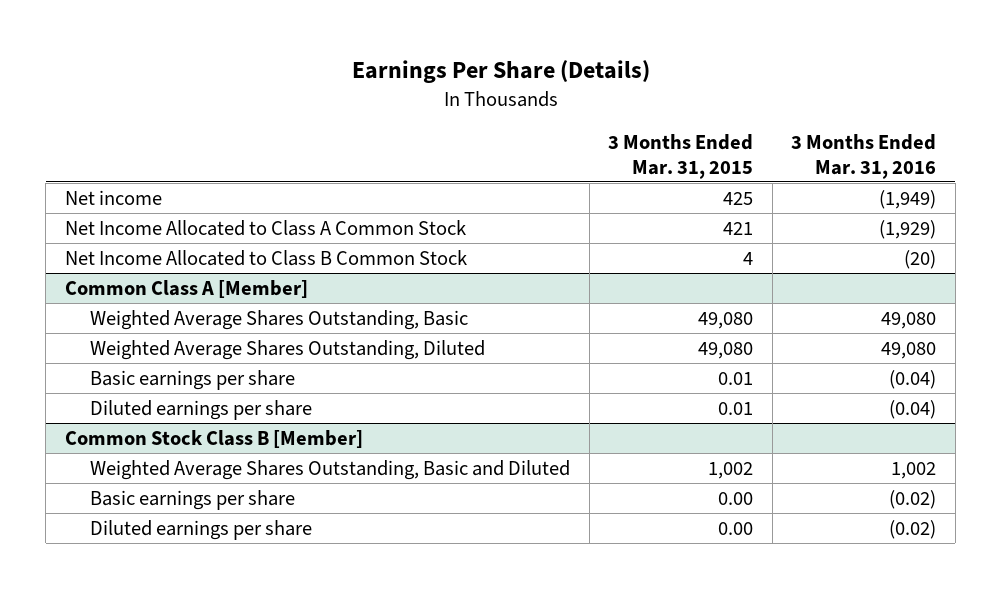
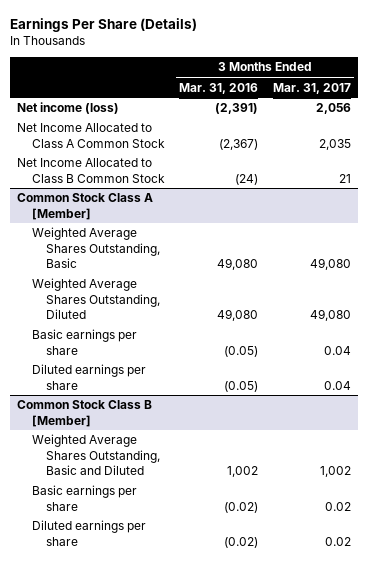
- | 3 Months Ended Mar. 31, 2015 | 3 Months Ended Mar. 31, 2016
+ | 3 Months Ended Mar. 31, 2016 | 3 Months Ended Mar. 31, 2017
- Net income | 425 | (1,949)
- Net Income Allocated to Class A Common Stock | 421 | (1,929)
- Net Income Allocated to Class B Common Stock | 4 | (20)
- Common Class A [Member]
+ Net income (loss) | (2,391) | 2,056
+ Net Income Allocated to Class A Common Stock | (2,367) | 2,035
+ Net Income Allocated to Class B Common Stock | (24) | 21
+ Common Stock Class A [Member]
- Basic earnings per share | 0.01 | (0.04)
- Diluted earnings per share | 0.01 | (0.04)
+ Basic earnings per share | (0.05) | 0.04
+ Diluted earnings per share | (0.05) | 0.04

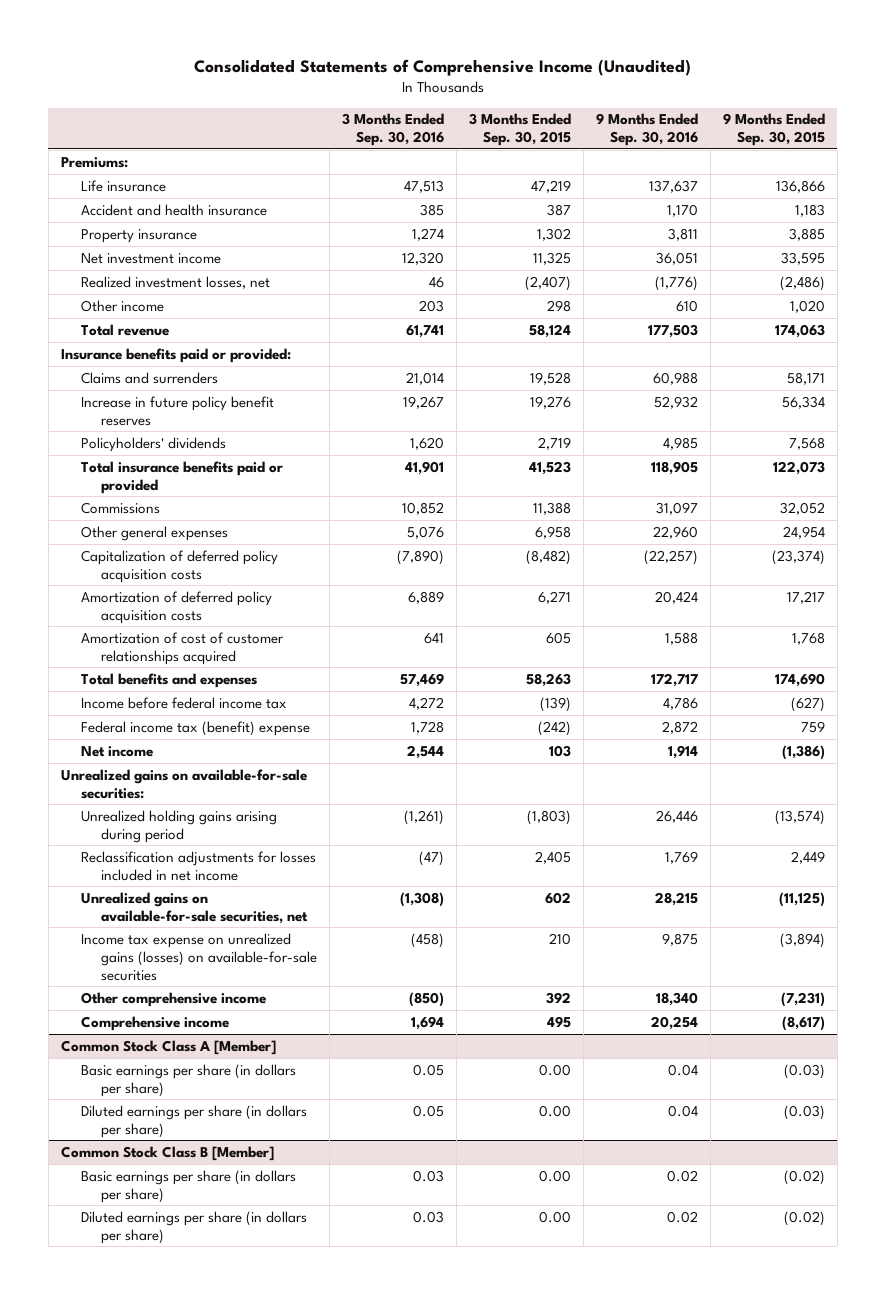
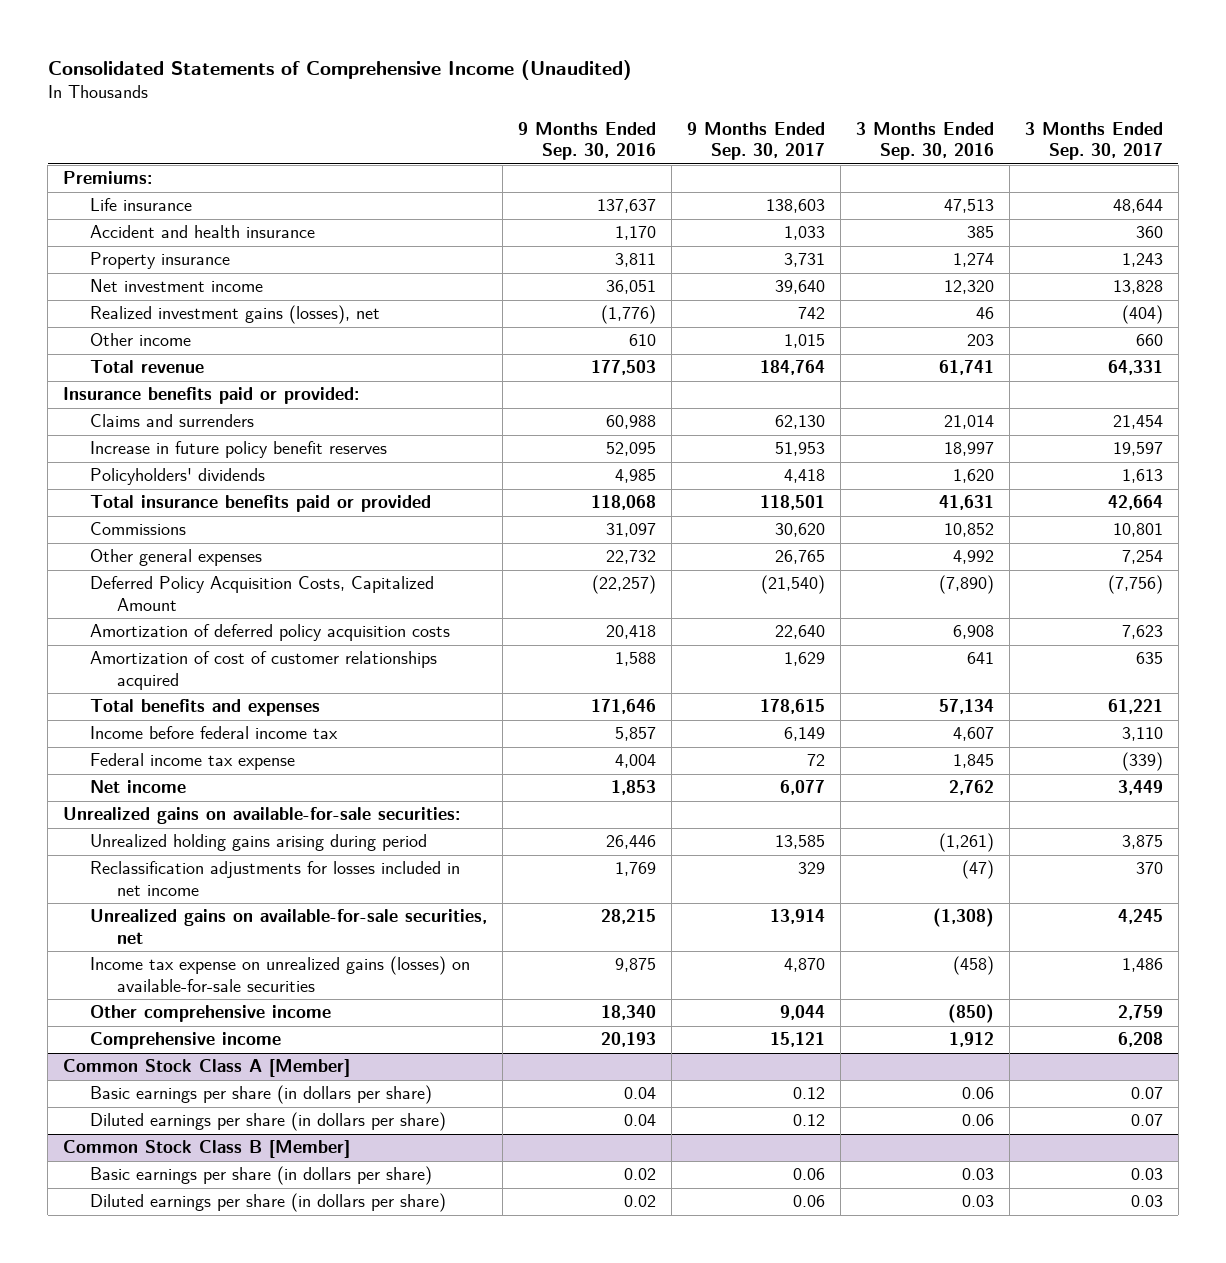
- | 3 Months Ended Sep. 30, 2016 | 3 Months Ended Sep. 30, 2015 | 9 Months Ended Sep. 30, 2016 | 9 Months Ended Sep. 30, 2015
+ | 9 Months Ended Sep. 30, 2016 | 9 Months Ended Sep. 30, 2017 | 3 Months Ended Sep. 30, 2016 | 3 Months Ended Sep. 30, 2017
- Realized investment losses, net | 46 | (2,407) | (1,776) | (2,486)
+ Realized investment gains (losses), net | (1,776) | 742 | 46 | (404)
- Increase in future policy benefit reserves | 19,267 | 19,276 | 52,932 | 56,334
+ Increase in future policy benefit reserves | 52,095 | 51,953 | 18,997 | 19,597
- Total insurance benefits paid or provided | 41,901 | 41,523 | 118,905 | 122,073
+ Total insurance benefits paid or provided | 118,068 | 118,501 | 41,631 | 42,664
- Other general expenses | 5,076 | 6,958 | 22,960 | 24,954
- Capitalization of deferred policy acquisition costs | (7,890) | (8,482) | (22,257) | (23,374)
- Amortization of deferred policy acquisition costs | 6,889 | 6,271 | 20,424 | 17,217
+ Other general expenses | 22,732 | 26,765 | 4,992 | 7,254
+ Deferred Policy Acquisition Costs, Capitalized Amount | (22,257) | (21,540) | (7,890) | (7,756)
+ Amortization of deferred policy acquisition costs | 20,418 | 22,640 | 6,908 | 7,623
- Total benefits and expenses | 57,469 | 58,263 | 172,717 | 174,690
- Income before federal income tax | 4,272 | (139) | 4,786 | (627)
- Federal income tax (benefit) expense | 1,728 | (242) | 2,872 | 759
- Net income | 2,544 | 103 | 1,914 | (1,386)
+ Total benefits and expenses | 171,646 | 178,615 | 57,134 | 61,221
+ Income before federal income tax | 5,857 | 6,149 | 4,607 | 3,110
+ Federal income tax expense | 4,004 | 72 | 1,845 | (339)
+ Net income | 1,853 | 6,077 | 2,762 | 3,449
- Comprehensive income | 1,694 | 495 | 20,254 | (8,617)
+ Comprehensive income | 20,193 | 15,121 | 1,912 | 6,208
@ Common Stock Class A [Member]
- Basic earnings per share (in dollars per share) | 0.05 | 0.00 | 0.04 | (0.03)
- Diluted earnings per share (in dollars per share) | 0.05 | 0.00 | 0.04 | (0.03)
+ Basic earnings per share (in dollars per share) | 0.04 | 0.12 | 0.06 | 0.07
+ Diluted earnings per share (in dollars per share) | 0.04 | 0.12 | 0.06 | 0.07

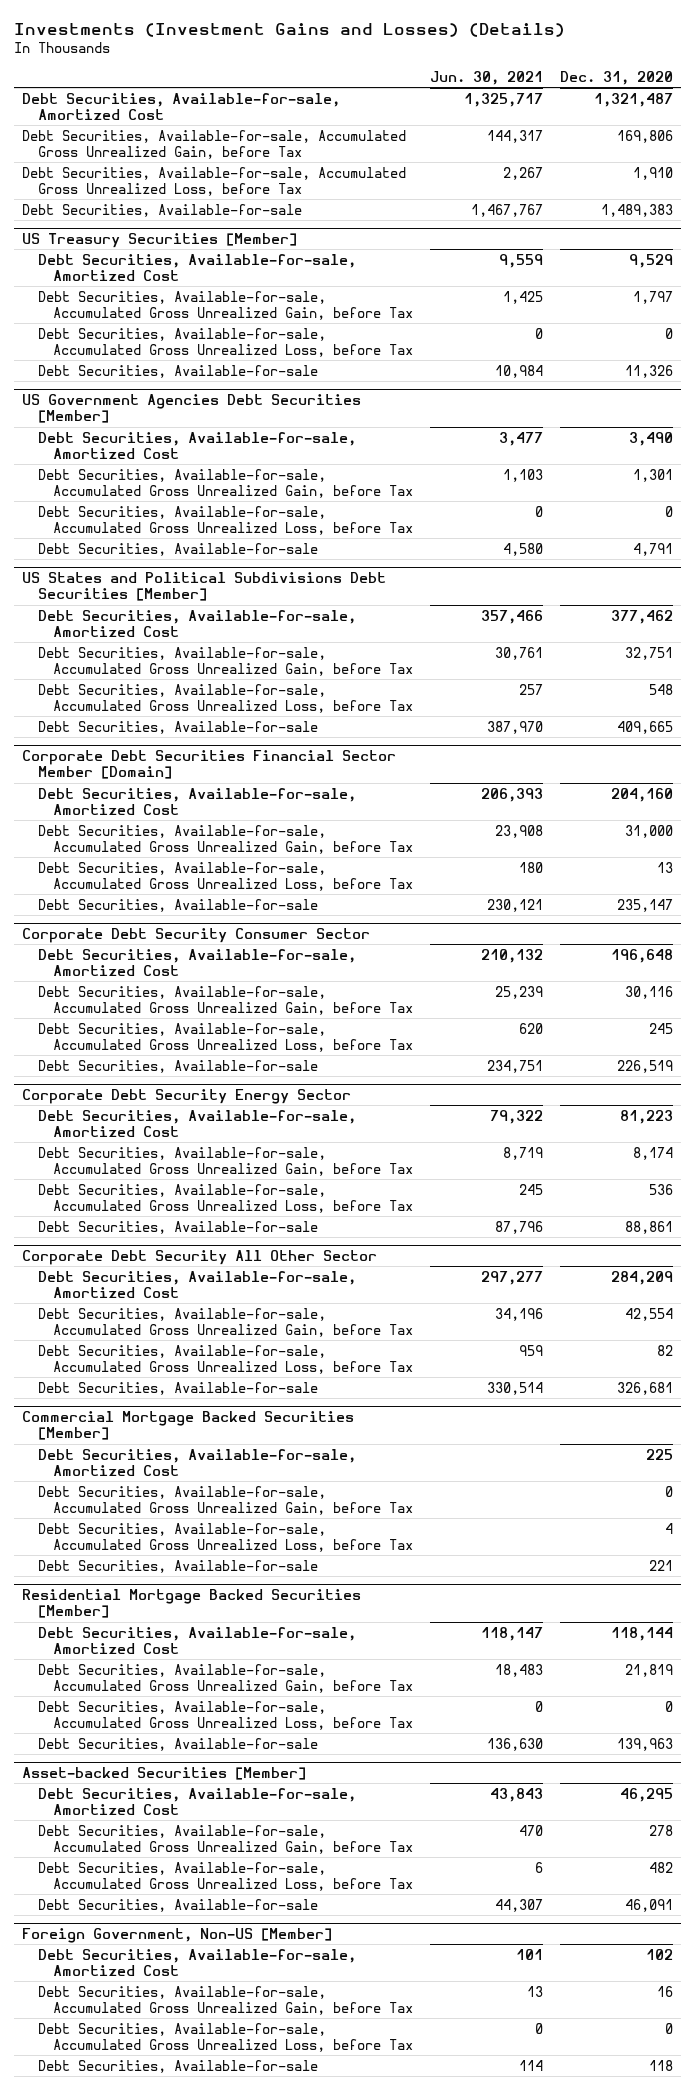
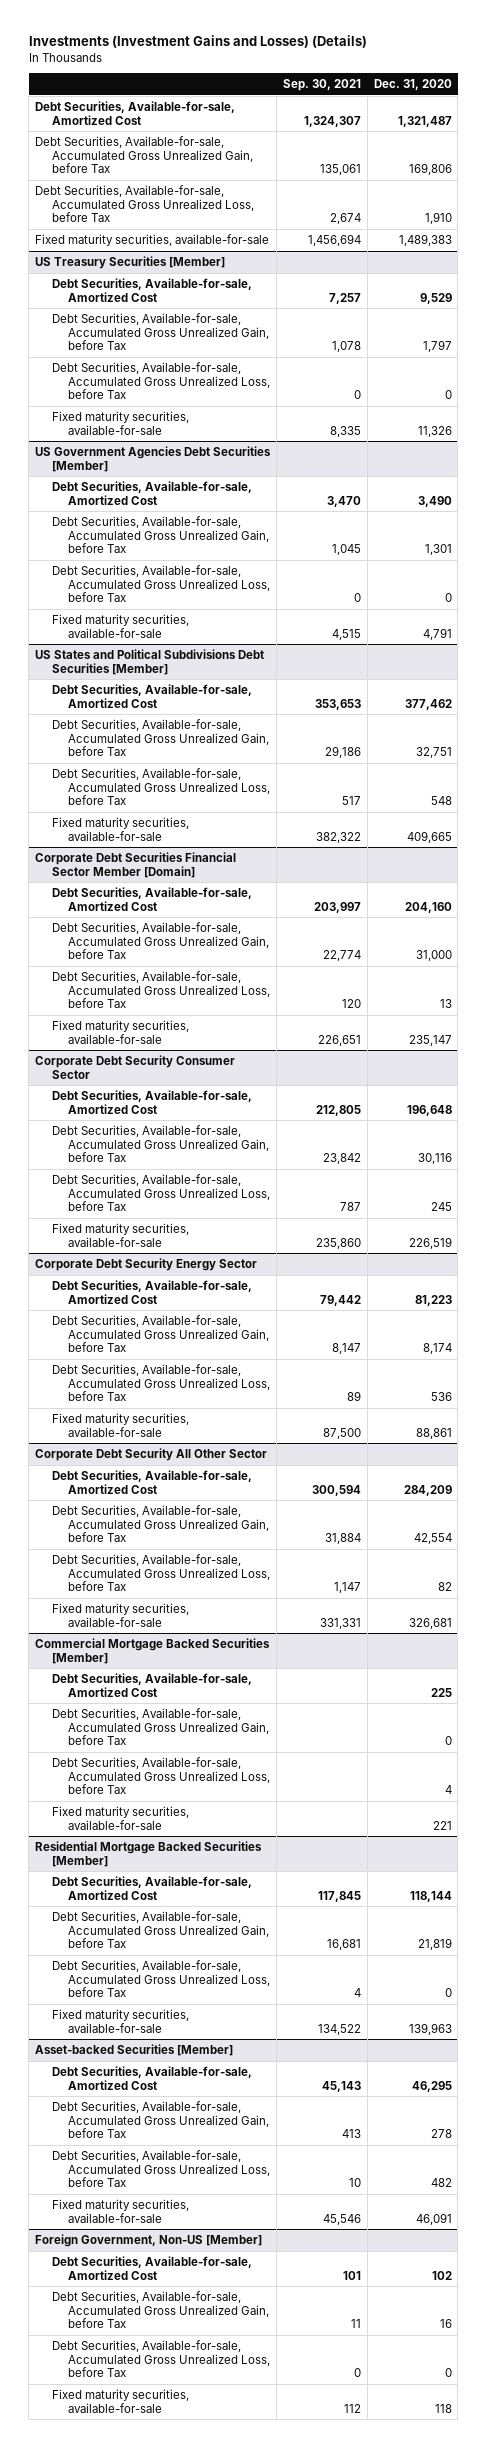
- | Jun. 30, 2021 | Dec. 31, 2020
+ | Sep. 30, 2021 | Dec. 31, 2020
- Debt Securities, Available-for-sale | 1,467,767 | 1,489,383
+ Fixed maturity securities, available-for-sale | 1,456,694 | 1,489,383
@ US Treasury Securities [Member]
- Debt Securities, Available-for-sale | 10,984 | 11,326
+ Fixed maturity securities, available-for-sale | 8,335 | 11,326
@ US Government Agencies Debt Securities [Member]
- Debt Securities, Available-for-sale | 4,580 | 4,791
+ Fixed maturity securities, available-for-sale | 4,515 | 4,791
@ US States and Political Subdivisions Debt Securities [Member]
- Debt Securities, Available-for-sale | 387,970 | 409,665
+ Fixed maturity securities, available-for-sale | 382,322 | 409,665
@ Corporate Debt Securities Financial Sector Member [Domain]
- Debt Securities, Available-for-sale | 230,121 | 235,147
+ Fixed maturity securities, available-for-sale | 226,651 | 235,147
@ Corporate Debt Security Consumer Sector
- Debt Securities, Available-for-sale | 234,751 | 226,519
+ Fixed maturity securities, available-for-sale | 235,860 | 226,519
@ Corporate Debt Security Energy Sector
- Debt Securities, Available-for-sale | 87,796 | 88,861
+ Fixed maturity securities, available-for-sale | 87,500 | 88,861
@ Corporate Debt Security All Other Sector
- Debt Securities, Available-for-sale | 330,514 | 326,681
+ Fixed maturity securities, available-for-sale | 331,331 | 326,681
@ Commercial Mortgage Backed Securities [Member]
- Debt Securities, Available-for-sale | | 221
+ Fixed maturity securities, available-for-sale | | 221
@ Residential Mortgage Backed Securities [Member]
- Debt Securities, Available-for-sale | 136,630 | 139,963
+ Fixed maturity securities, available-for-sale | 134,522 | 139,963
@ Asset-backed Securities [Member]
- Debt Securities, Available-for-sale | 44,307 | 46,091
+ Fixed maturity securities, available-for-sale | 45,546 | 46,091
@ Foreign Government, Non-US [Member]
- Debt Securities, Available-for-sale | 114 | 118
+ Fixed maturity securities, available-for-sale | 112 | 118

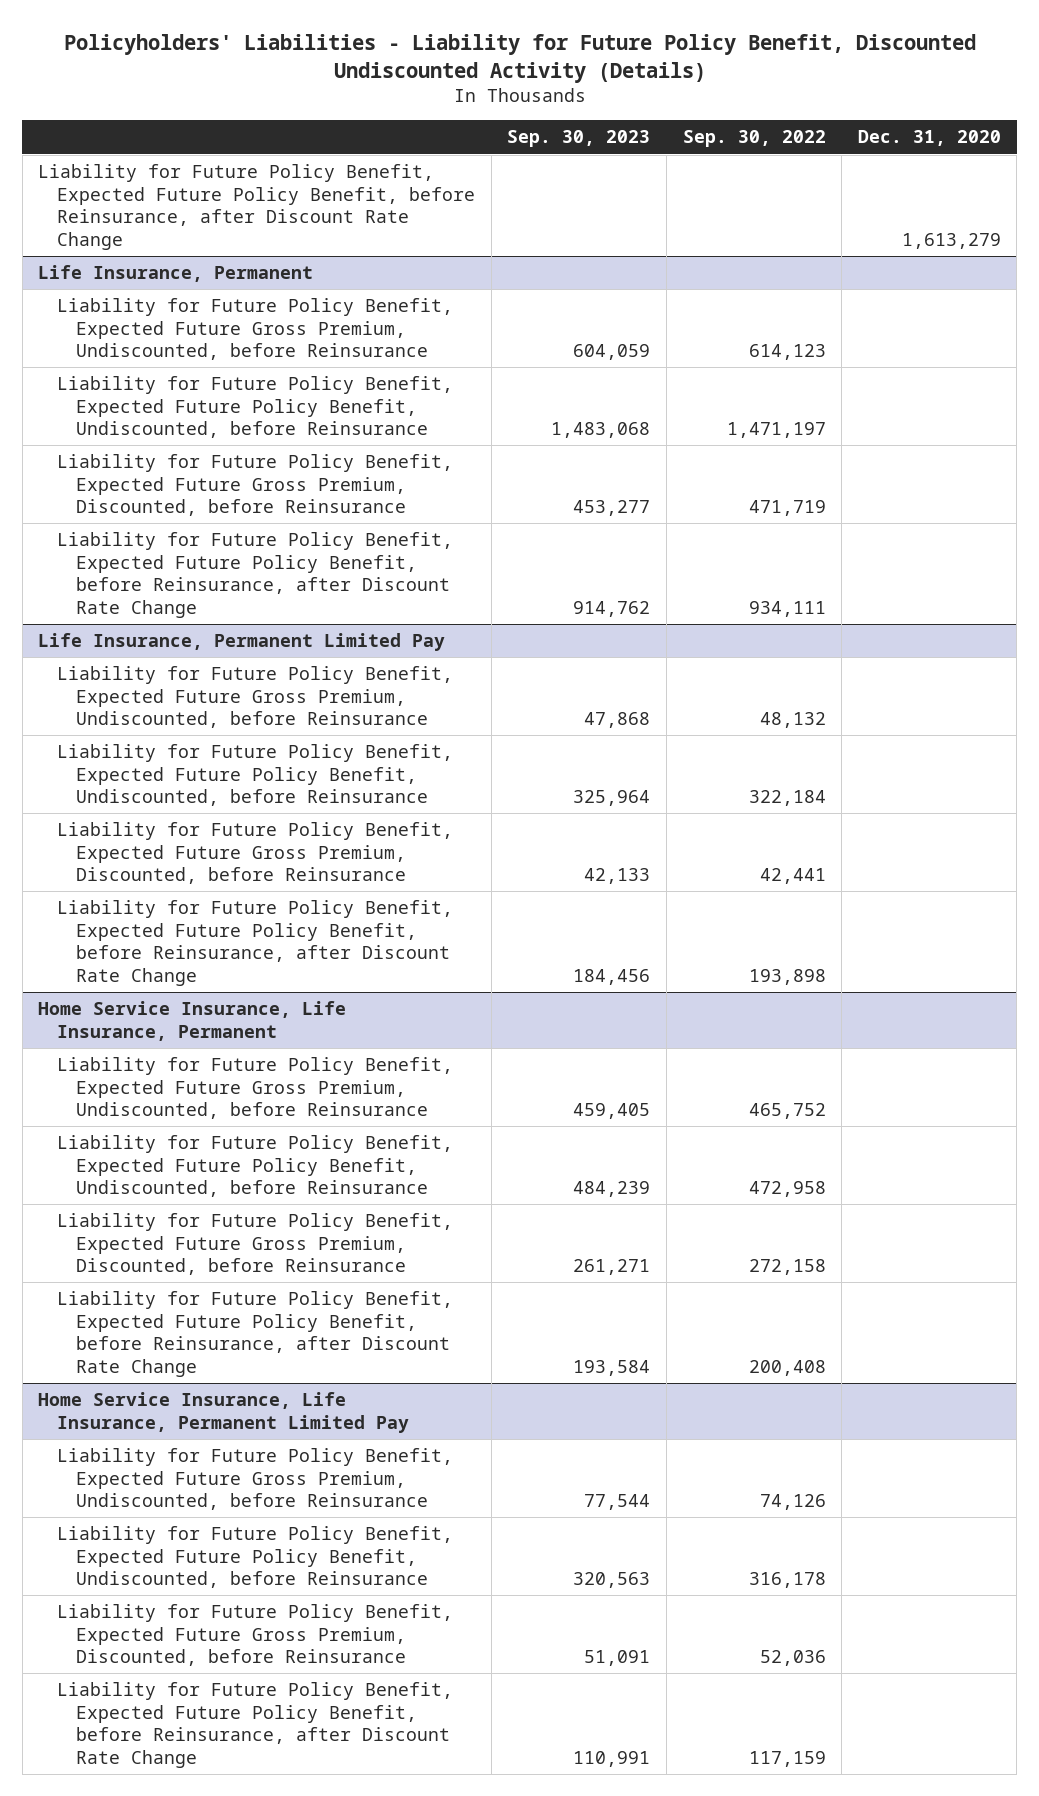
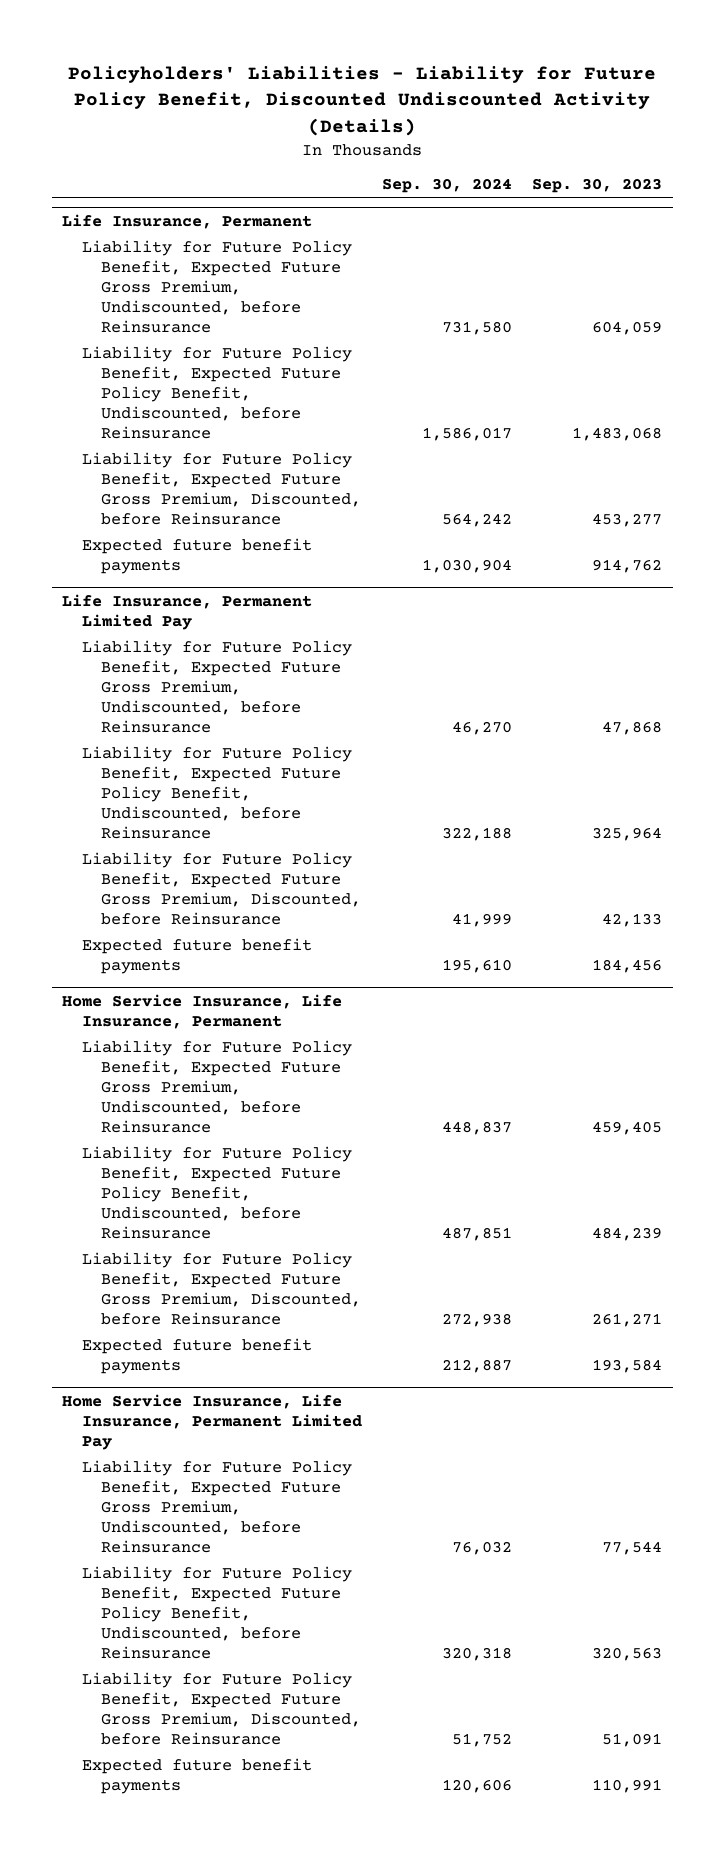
- | Sep. 30, 2023 | Sep. 30, 2022 | Dec. 31, 2020
+ | Sep. 30, 2024 | Sep. 30, 2023
- Liability for Future Policy Benefit, Expected Future Policy Benefit, before Reinsurance, after Discount Rate Change | | | 1,613,279
@ Life Insurance, Permanent
- Liability for Future Policy Benefit, Expected Future Policy Benefit, before Reinsurance, after Discount Rate Change | 914,762 | 934,111 |
+ Expected future benefit payments | 1,030,904 | 914,762
@ Life Insurance, Permanent Limited Pay
- Liability for Future Policy Benefit, Expected Future Policy Benefit, before Reinsurance, after Discount Rate Change | 184,456 | 193,898 |
+ Expected future benefit payments | 195,610 | 184,456
@ Home Service Insurance, Life Insurance, Permanent
- Liability for Future Policy Benefit, Expected Future Policy Benefit, before Reinsurance, after Discount Rate Change | 193,584 | 200,408 |
+ Expected future benefit payments | 212,887 | 193,584
@ Home Service Insurance, Life Insurance, Permanent Limited Pay
- Liability for Future Policy Benefit, Expected Future Policy Benefit, before Reinsurance, after Discount Rate Change | 110,991 | 117,159 |
+ Expected future benefit payments | 120,606 | 110,991

